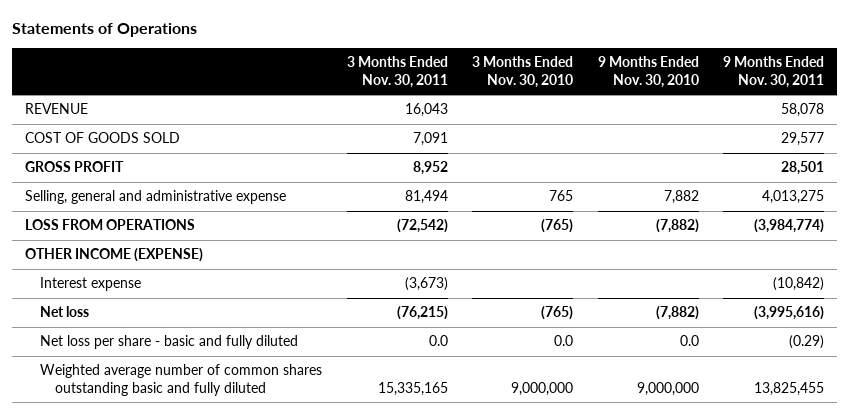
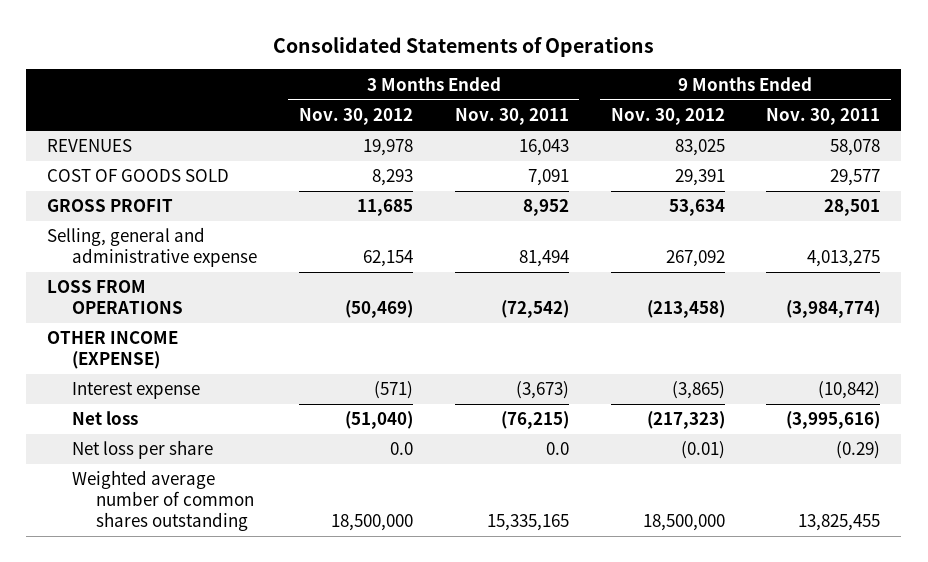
- Statements of Operations
+ Consolidated Statements of Operations
- | 3 Months Ended Nov. 30, 2011 | 3 Months Ended Nov. 30, 2010 | 9 Months Ended Nov. 30, 2010 | 9 Months Ended Nov. 30, 2011
+ | 3 Months Ended Nov. 30, 2012 | 3 Months Ended Nov. 30, 2011 | 9 Months Ended Nov. 30, 2012 | 9 Months Ended Nov. 30, 2011
- REVENUE | 16,043 | | | 58,078
+ REVENUES | 19,978 | 16,043 | 83,025 | 58,078
- Net loss per share - basic and fully diluted | 0.0 | 0.0 | 0.0 | (0.29)
- Weighted average number of common shares outstanding basic and fully diluted | 15,335,165 | 9,000,000 | 9,000,000 | 13,825,455
+ Net loss per share | 0.0 | 0.0 | (0.01) | (0.29)
+ Weighted average number of common shares outstanding | 18,500,000 | 15,335,165 | 18,500,000 | 13,825,455

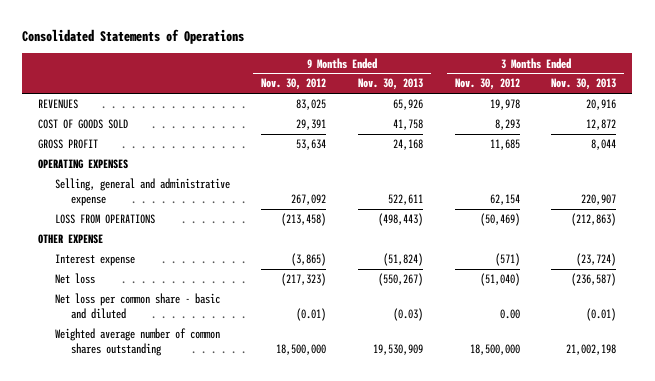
- | 3 Months Ended Nov. 30, 2012 | 3 Months Ended Nov. 30, 2011 | 9 Months Ended Nov. 30, 2012 | 9 Months Ended Nov. 30, 2011
+ | 9 Months Ended Nov. 30, 2012 | 9 Months Ended Nov. 30, 2013 | 3 Months Ended Nov. 30, 2012 | 3 Months Ended Nov. 30, 2013
+ OPERATING EXPENSES
- OTHER INCOME (EXPENSE)
+ OTHER EXPENSE
- Net loss per share | 0.0 | 0.0 | (0.01) | (0.29)
+ Net loss per common share - basic and diluted | (0.01) | (0.03) | 0.00 | (0.01)

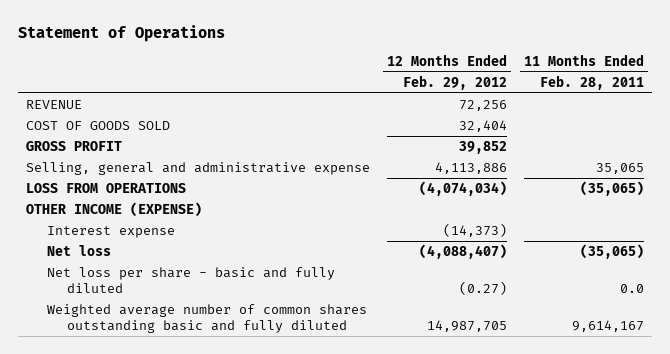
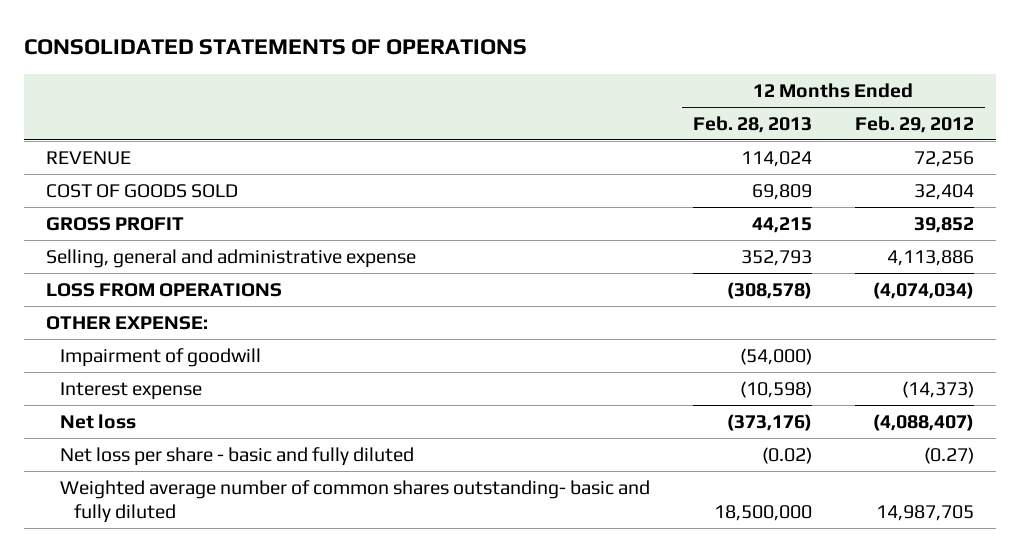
- Statement of Operations
+ CONSOLIDATED STATEMENTS OF OPERATIONS
- | 12 Months Ended Feb. 29, 2012 | 11 Months Ended Feb. 28, 2011
+ | 12 Months Ended Feb. 28, 2013 | 12 Months Ended Feb. 29, 2012
- OTHER INCOME (EXPENSE)
+ OTHER EXPENSE:
+ Impairment of goodwill | (54,000) |
- Weighted average number of common shares outstanding basic and fully diluted | 14,987,705 | 9,614,167
+ Weighted average number of common shares outstanding- basic and fully diluted | 18,500,000 | 14,987,705

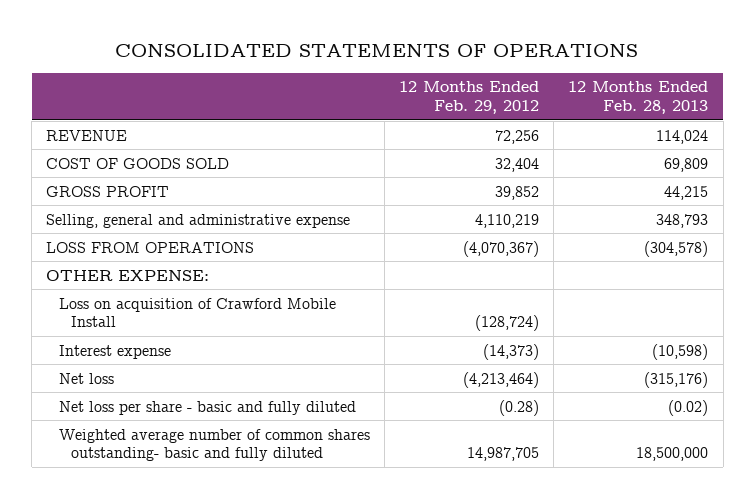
- | 12 Months Ended Feb. 28, 2013 | 12 Months Ended Feb. 29, 2012
+ | 12 Months Ended Feb. 29, 2012 | 12 Months Ended Feb. 28, 2013
- Selling, general and administrative expense | 352,793 | 4,113,886
- LOSS FROM OPERATIONS | (308,578) | (4,074,034)
+ Selling, general and administrative expense | 4,110,219 | 348,793
+ LOSS FROM OPERATIONS | (4,070,367) | (304,578)
- Impairment of goodwill | (54,000) |
+ Loss on acquisition of Crawford Mobile Install | (128,724) |
- Net loss | (373,176) | (4,088,407)
- Net loss per share - basic and fully diluted | (0.02) | (0.27)
+ Net loss | (4,213,464) | (315,176)
+ Net loss per share - basic and fully diluted | (0.28) | (0.02)

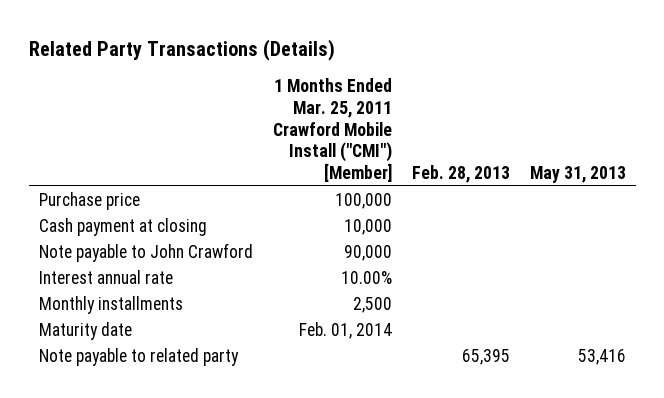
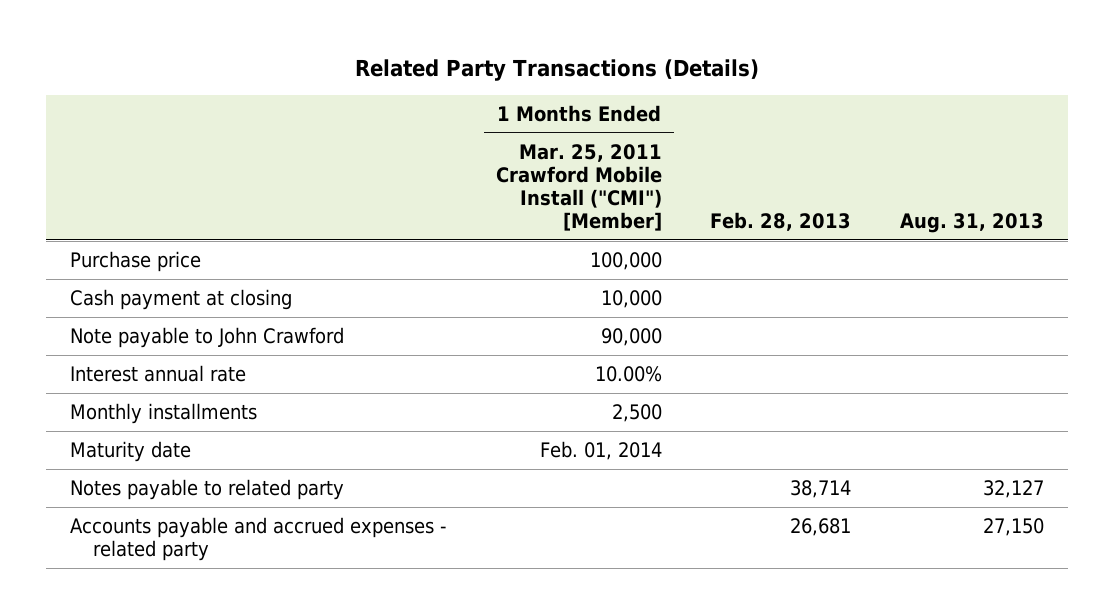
- | 1 Months Ended Mar. 25, 2011 Crawford Mobile Install ("CMI") [Member] | Feb. 28, 2013 | May 31, 2013
+ | 1 Months Ended Mar. 25, 2011 Crawford Mobile Install ("CMI") [Member] | Feb. 28, 2013 | Aug. 31, 2013
- Note payable to related party | | 65,395 | 53,416
+ Notes payable to related party | | 38,714 | 32,127
+ Accounts payable and accrued expenses - related party | | 26,681 | 27,150

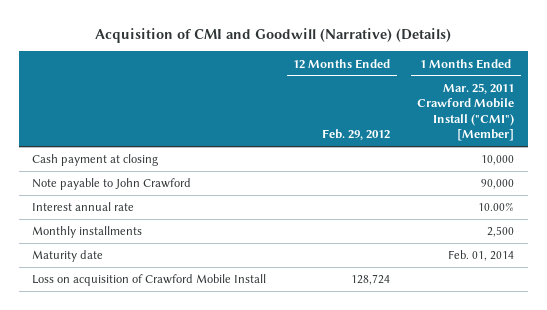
- Related Party Transactions (Details)
+ Acquisition of CMI and Goodwill (Narrative) (Details)
- | 1 Months Ended Mar. 25, 2011 Crawford Mobile Install ("CMI") [Member] | Feb. 28, 2013 | Aug. 31, 2013
+ | 12 Months Ended Feb. 29, 2012 | 1 Months Ended Mar. 25, 2011 Crawford Mobile Install ("CMI") [Member]
- Purchase price | 100,000 | |
- Notes payable to related party | | 38,714 | 32,127
- Accounts payable and accrued expenses - related party | | 26,681 | 27,150
+ Loss on acquisition of Crawford Mobile Install | 128,724 |

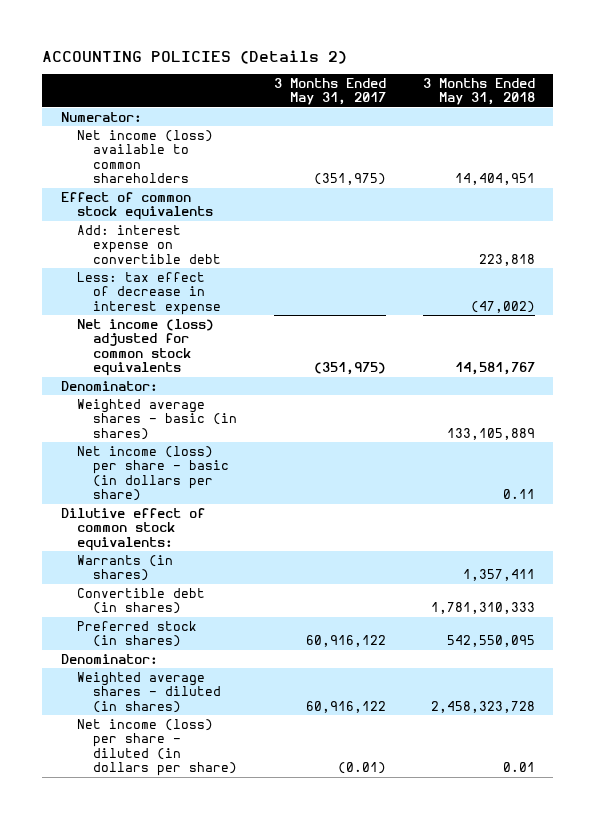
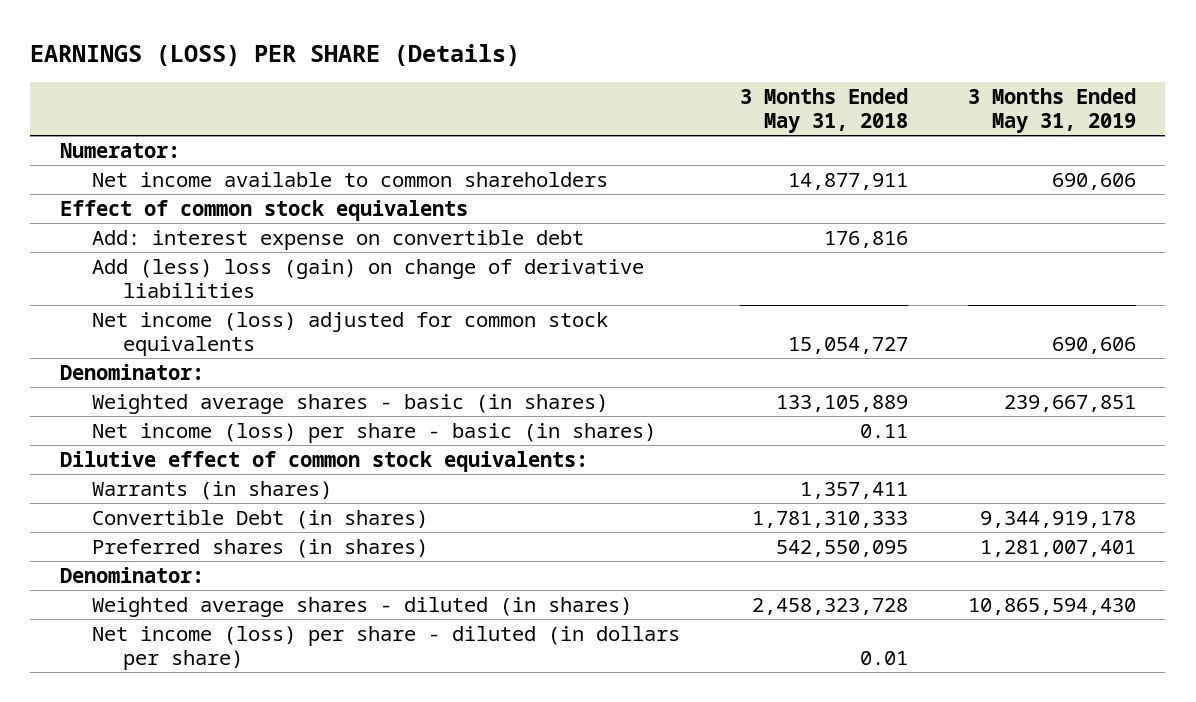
- ACCOUNTING POLICIES (Details 2)
+ EARNINGS (LOSS) PER SHARE (Details)
- | 3 Months Ended May 31, 2017 | 3 Months Ended May 31, 2018
+ | 3 Months Ended May 31, 2018 | 3 Months Ended May 31, 2019
- Net income (loss) available to common shareholders | (351,975) | 14,404,951
+ Net income available to common shareholders | 14,877,911 | 690,606
- Add: interest expense on convertible debt | | 223,818
- Less: tax effect of decrease in interest expense | | (47,002)
- Net income (loss) adjusted for common stock equivalents | (351,975) | 14,581,767
+ Add: interest expense on convertible debt | 176,816 |
+ Add (less) loss (gain) on change of derivative liabilities
+ Net income (loss) adjusted for common stock equivalents | 15,054,727 | 690,606
- Net income (loss) per share - basic (in dollars per share) | | 0.11
+ Net income (loss) per share - basic (in shares) | 0.11 |
- Convertible debt (in shares) | | 1,781,310,333
- Preferred stock (in shares) | 60,916,122 | 542,550,095
+ Convertible Debt (in shares) | 1,781,310,333 | 9,344,919,178
+ Preferred shares (in shares) | 542,550,095 | 1,281,007,401

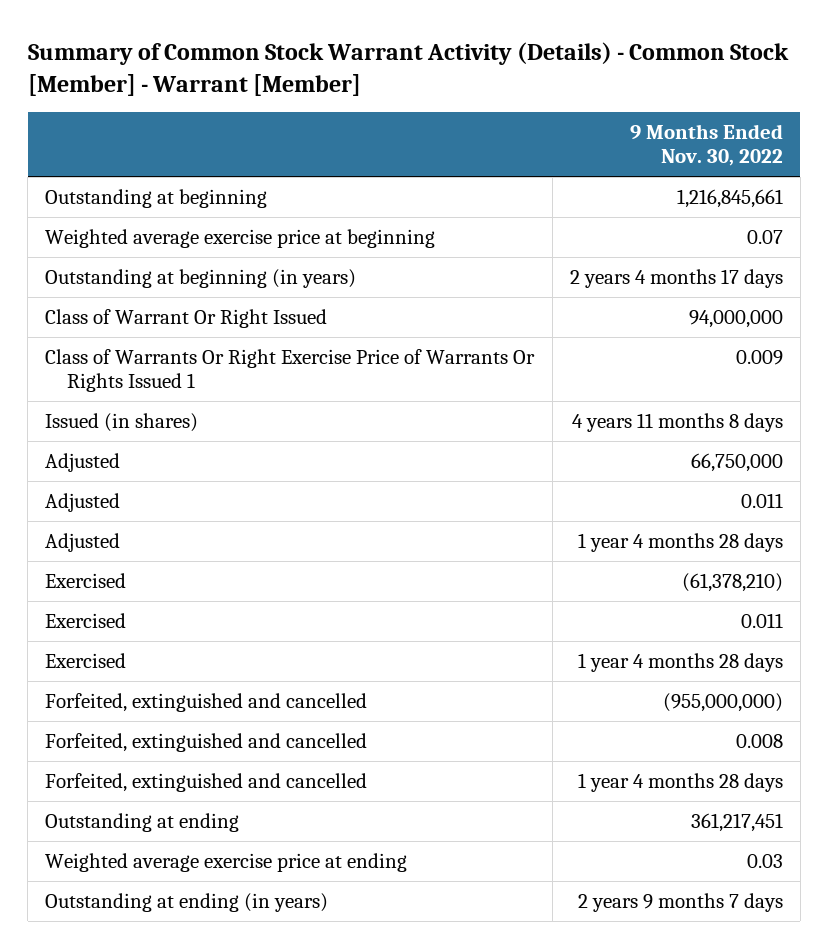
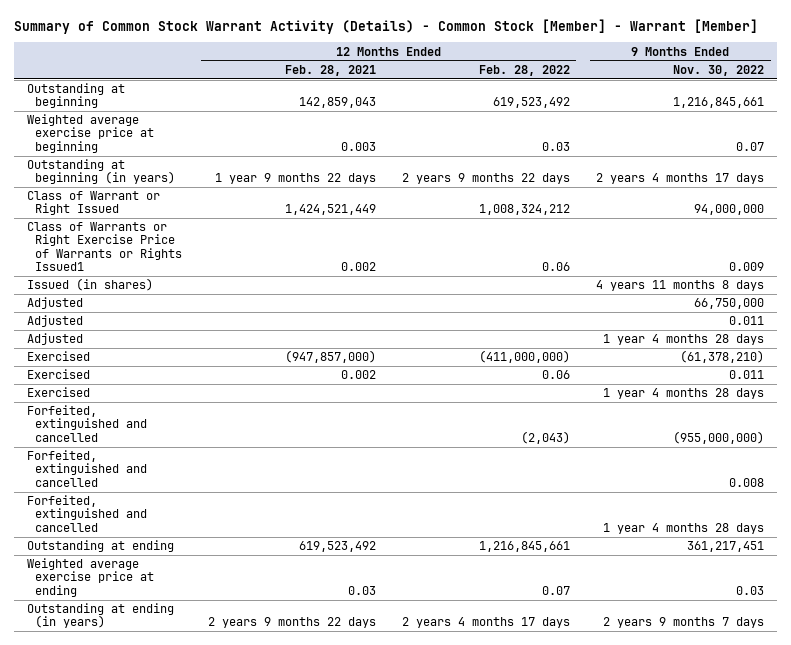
- | 9 Months Ended Nov. 30, 2022
+ | 12 Months Ended Feb. 28, 2021 | 12 Months Ended Feb. 28, 2022 | 9 Months Ended Nov. 30, 2022
- Class of Warrant Or Right Issued | 94,000,000
- Class of Warrants Or Right Exercise Price of Warrants Or Rights Issued 1 | 0.009
+ Class of Warrant or Right Issued | 1,424,521,449 | 1,008,324,212 | 94,000,000
+ Class of Warrants or Right Exercise Price of Warrants or Rights Issued1 | 0.002 | 0.06 | 0.009

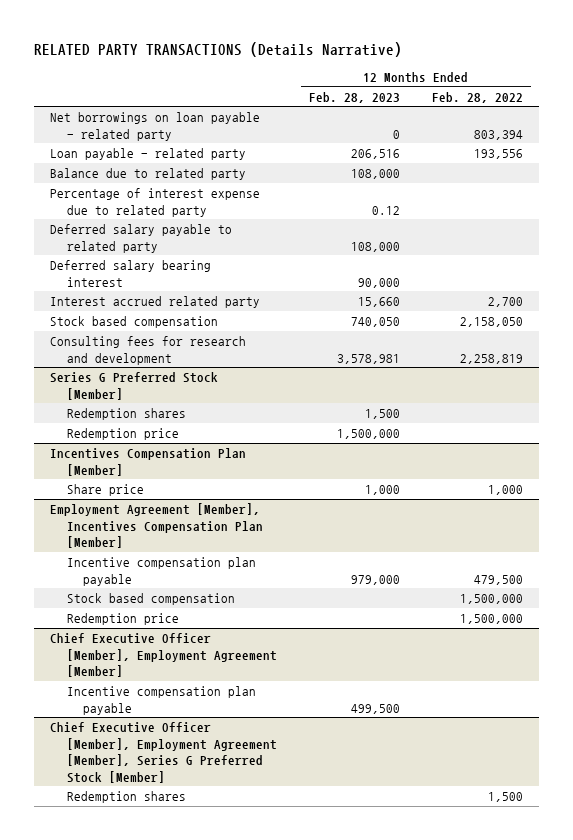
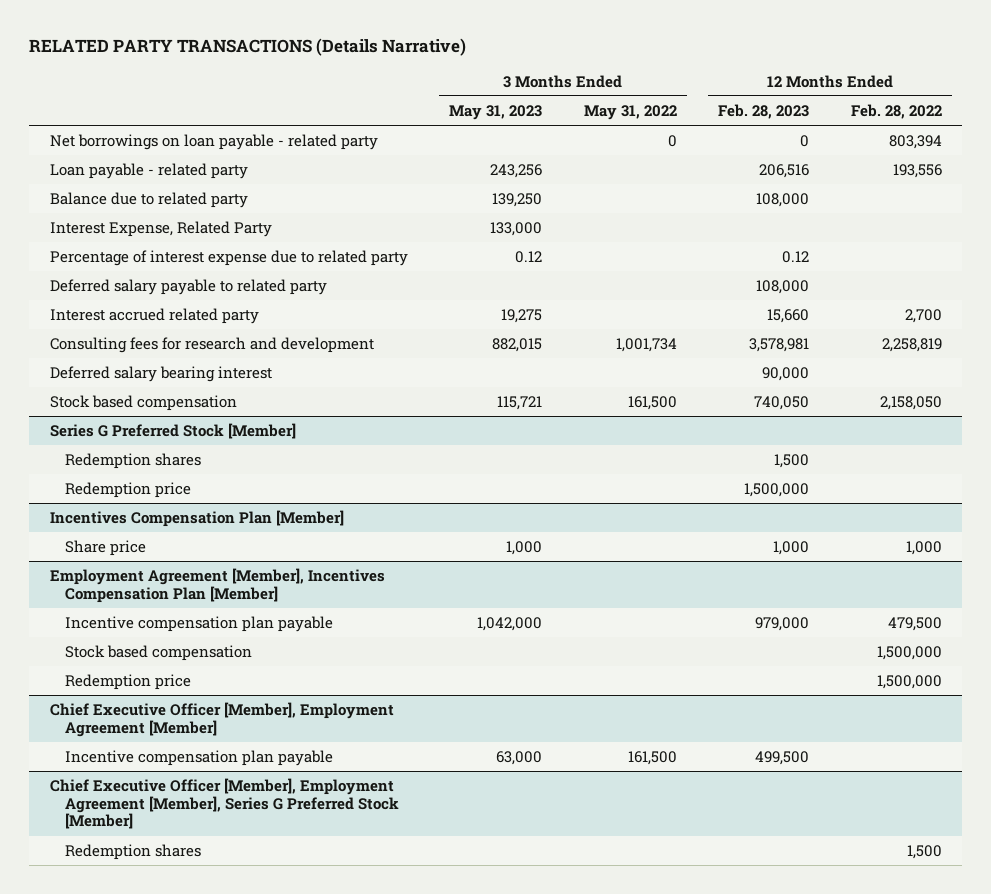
- | 12 Months Ended Feb. 28, 2023 | 12 Months Ended Feb. 28, 2022
+ | 3 Months Ended May 31, 2023 | 3 Months Ended May 31, 2022 | 12 Months Ended Feb. 28, 2023 | 12 Months Ended Feb. 28, 2022
+ Interest Expense, Related Party | 133,000 | | |
moved down: Deferred salary bearing interest | | | 90,000 |
moved down: Stock based compensation | 115,721 | 161,500 | 740,050 | 2,158,050

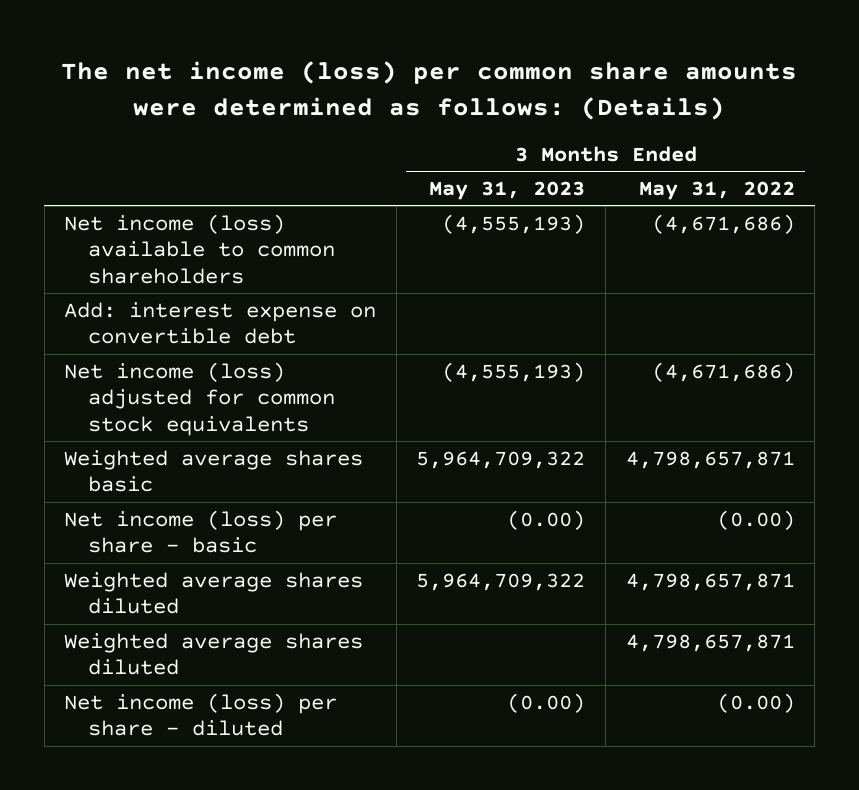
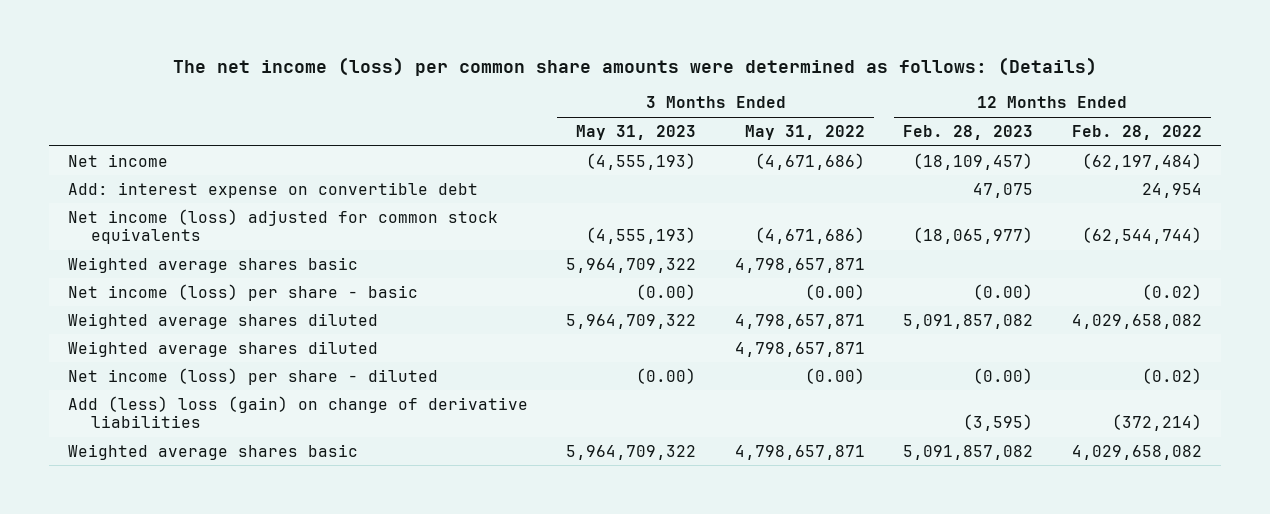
- | 3 Months Ended May 31, 2023 | 3 Months Ended May 31, 2022
+ | 3 Months Ended May 31, 2023 | 3 Months Ended May 31, 2022 | 12 Months Ended Feb. 28, 2023 | 12 Months Ended Feb. 28, 2022
- Net income (loss) available to common shareholders | (4,555,193) | (4,671,686)
+ Net income | (4,555,193) | (4,671,686) | (18,109,457) | (62,197,484)
+ Add (less) loss (gain) on change of derivative liabilities | | | (3,595) | (372,214)
+ Weighted average shares basic | 5,964,709,322 | 4,798,657,871 | 5,091,857,082 | 4,029,658,082

